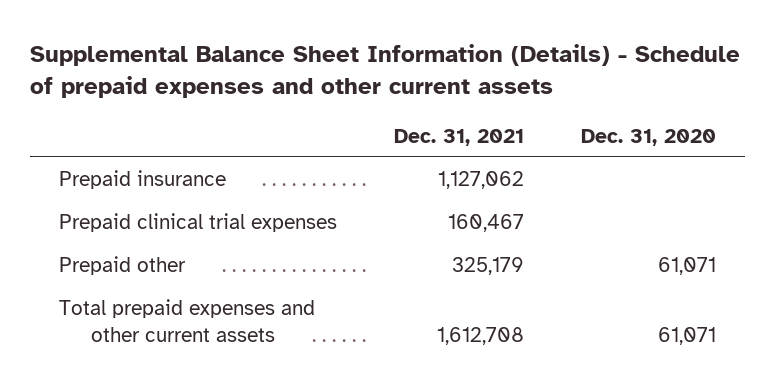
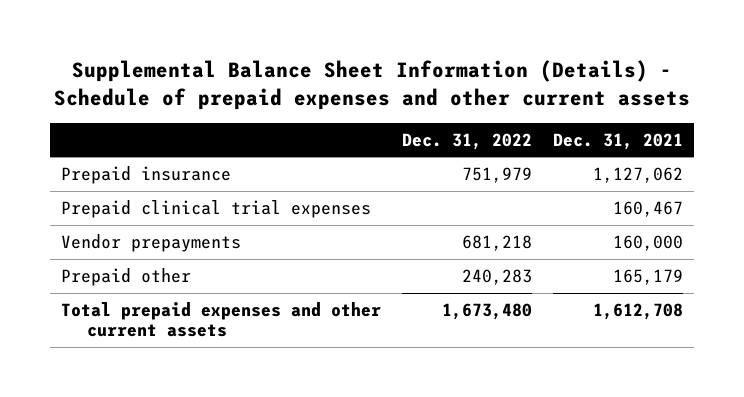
- | Dec. 31, 2021 | Dec. 31, 2020
+ | Dec. 31, 2022 | Dec. 31, 2021
- Prepaid other | 325,179 | 61,071
+ Vendor prepayments | 681,218 | 160,000
+ Prepaid other | 240,283 | 165,179

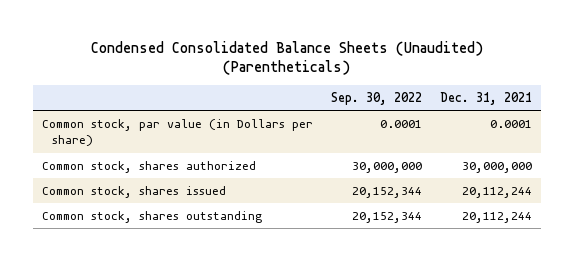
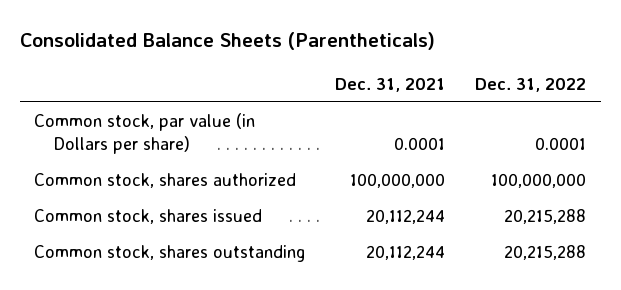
- Condensed Consolidated Balance Sheets (Unaudited) (Parentheticals)
+ Consolidated Balance Sheets (Parentheticals)
- | Sep. 30, 2022 | Dec. 31, 2021
+ | Dec. 31, 2021 | Dec. 31, 2022
- Common stock, shares authorized | 30,000,000 | 30,000,000
+ Common stock, shares authorized | 100,000,000 | 100,000,000

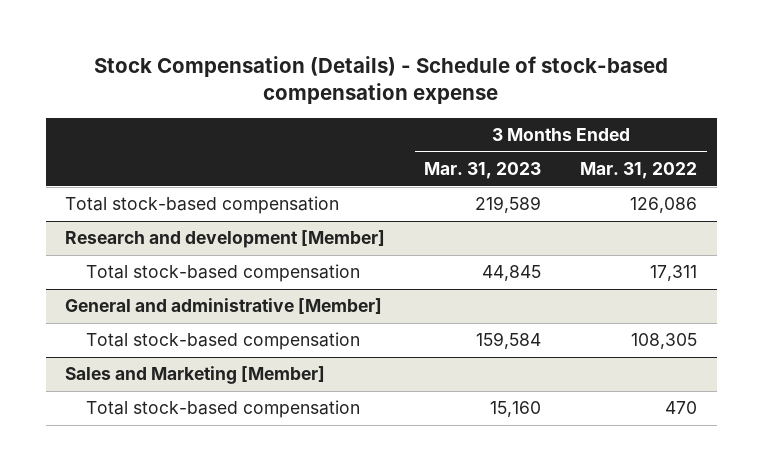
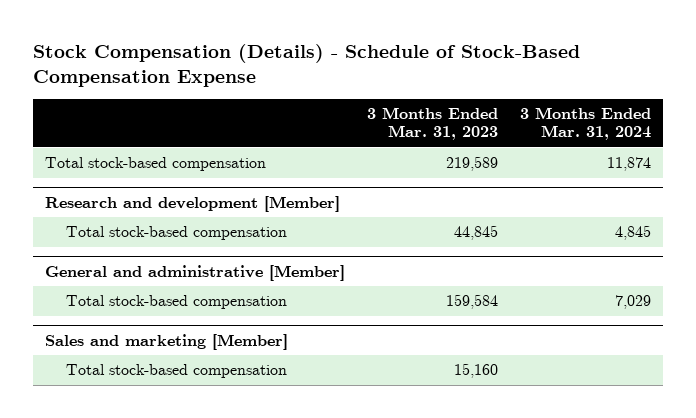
- Stock Compensation (Details) - Schedule of stock-based compensation expense
+ Stock Compensation (Details) - Schedule of Stock-Based Compensation Expense
- | 3 Months Ended Mar. 31, 2023 | 3 Months Ended Mar. 31, 2022
+ | 3 Months Ended Mar. 31, 2023 | 3 Months Ended Mar. 31, 2024
- Sales and Marketing [Member]
+ Sales and marketing [Member]

